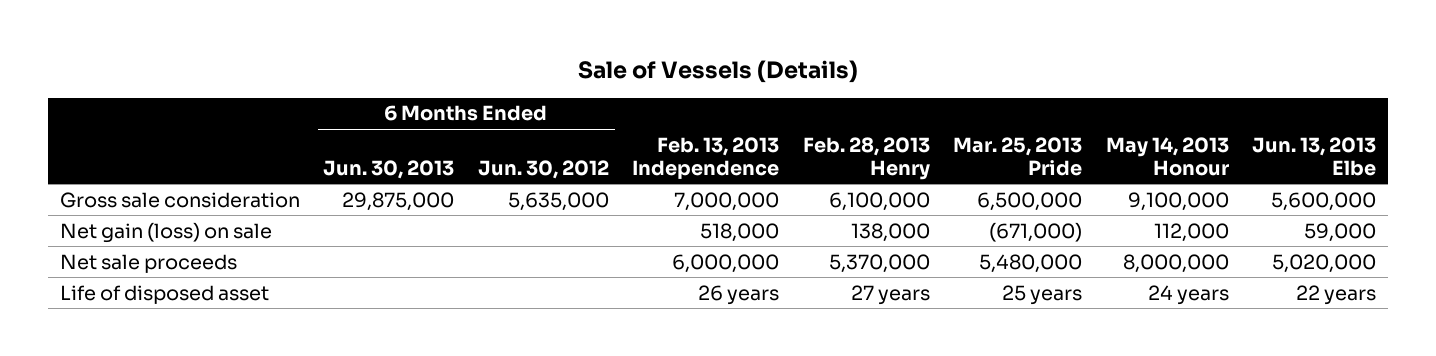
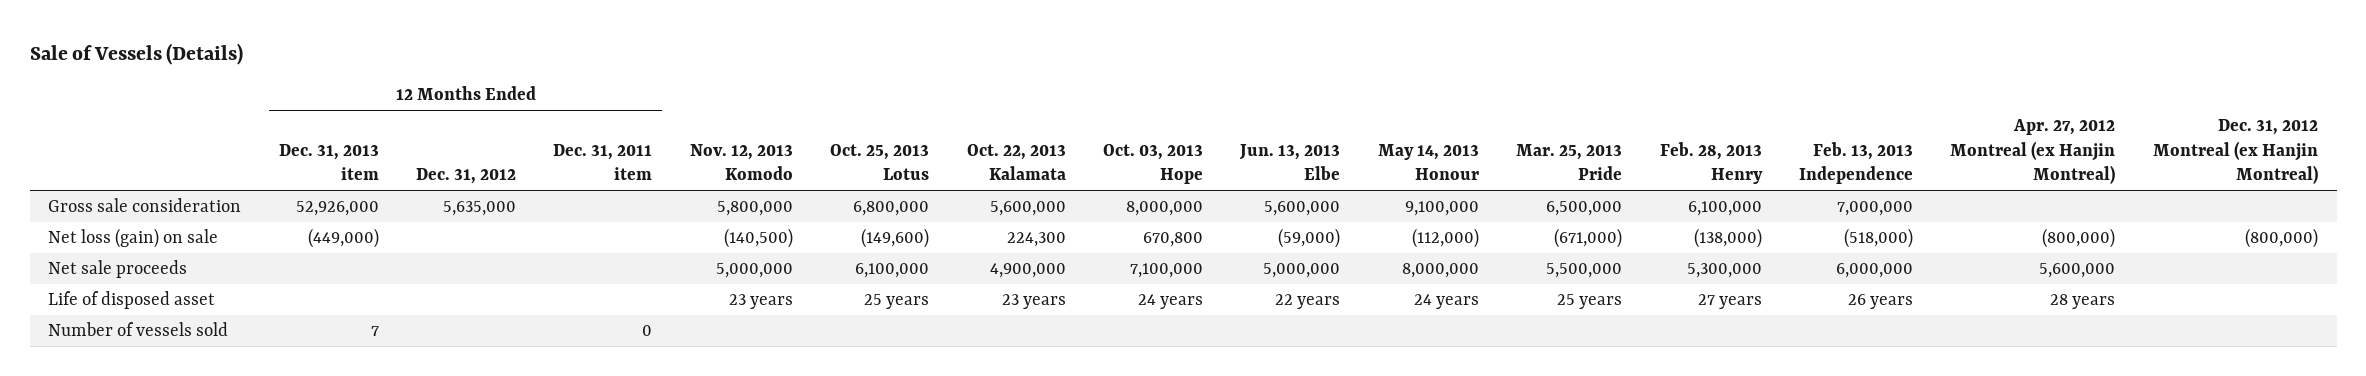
- | 6 Months Ended Jun. 30, 2013 | 6 Months Ended Jun. 30, 2012 | Feb. 13, 2013 Independence | Feb. 28, 2013 Henry | Mar. 25, 2013 Pride | May 14, 2013 Honour | Jun. 13, 2013 Elbe
+ | 12 Months Ended Dec. 31, 2013 item | 12 Months Ended Dec. 31, 2012 | 12 Months Ended Dec. 31, 2011 item | Nov. 12, 2013 Komodo | Oct. 25, 2013 Lotus | Oct. 22, 2013 Kalamata | Oct. 03, 2013 Hope | Jun. 13, 2013 Elbe | May 14, 2013 Honour | Mar. 25, 2013 Pride | Feb. 28, 2013 Henry | Feb. 13, 2013 Independence | Apr. 27, 2012 Montreal (ex Hanjin Montreal) | Dec. 31, 2012 Montreal (ex Hanjin Montreal)
- Net gain (loss) on sale | | | 518,000 | 138,000 | (671,000) | 112,000 | 59,000
- Net sale proceeds | | | 6,000,000 | 5,370,000 | 5,480,000 | 8,000,000 | 5,020,000
+ Net loss (gain) on sale | (449,000) | | | (140,500) | (149,600) | 224,300 | 670,800 | (59,000) | (112,000) | (671,000) | (138,000) | (518,000) | (800,000) | (800,000)
+ Net sale proceeds | | | | 5,000,000 | 6,100,000 | 4,900,000 | 7,100,000 | 5,000,000 | 8,000,000 | 5,500,000 | 5,300,000 | 6,000,000 | 5,600,000 |
+ Number of vessels sold | 7 | | 0 | | | | | | | | | | |

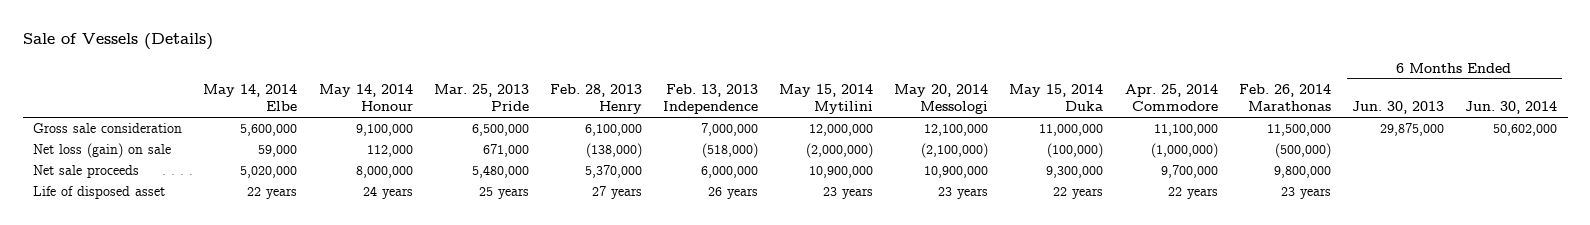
- | 12 Months Ended Dec. 31, 2013 item | 12 Months Ended Dec. 31, 2012 | 12 Months Ended Dec. 31, 2011 item | Nov. 12, 2013 Komodo | Oct. 25, 2013 Lotus | Oct. 22, 2013 Kalamata | Oct. 03, 2013 Hope | Jun. 13, 2013 Elbe | May 14, 2013 Honour | Mar. 25, 2013 Pride | Feb. 28, 2013 Henry | Feb. 13, 2013 Independence | Apr. 27, 2012 Montreal (ex Hanjin Montreal) | Dec. 31, 2012 Montreal (ex Hanjin Montreal)
+ | May 14, 2014 Elbe | May 14, 2014 Honour | Mar. 25, 2013 Pride | Feb. 28, 2013 Henry | Feb. 13, 2013 Independence | May 15, 2014 Mytilini | May 20, 2014 Messologi | May 15, 2014 Duka | Apr. 25, 2014 Commodore | Feb. 26, 2014 Marathonas | 6 Months Ended Jun. 30, 2013 | 6 Months Ended Jun. 30, 2014
- Net loss (gain) on sale | (449,000) | | | (140,500) | (149,600) | 224,300 | 670,800 | (59,000) | (112,000) | (671,000) | (138,000) | (518,000) | (800,000) | (800,000)
- Net sale proceeds | | | | 5,000,000 | 6,100,000 | 4,900,000 | 7,100,000 | 5,000,000 | 8,000,000 | 5,500,000 | 5,300,000 | 6,000,000 | 5,600,000 |
+ Net loss (gain) on sale | 59,000 | 112,000 | 671,000 | (138,000) | (518,000) | (2,000,000) | (2,100,000) | (100,000) | (1,000,000) | (500,000) | |
+ Net sale proceeds | 5,020,000 | 8,000,000 | 5,480,000 | 5,370,000 | 6,000,000 | 10,900,000 | 10,900,000 | 9,300,000 | 9,700,000 | 9,800,000 | |
- Number of vessels sold | 7 | | 0 | | | | | | | | | | |

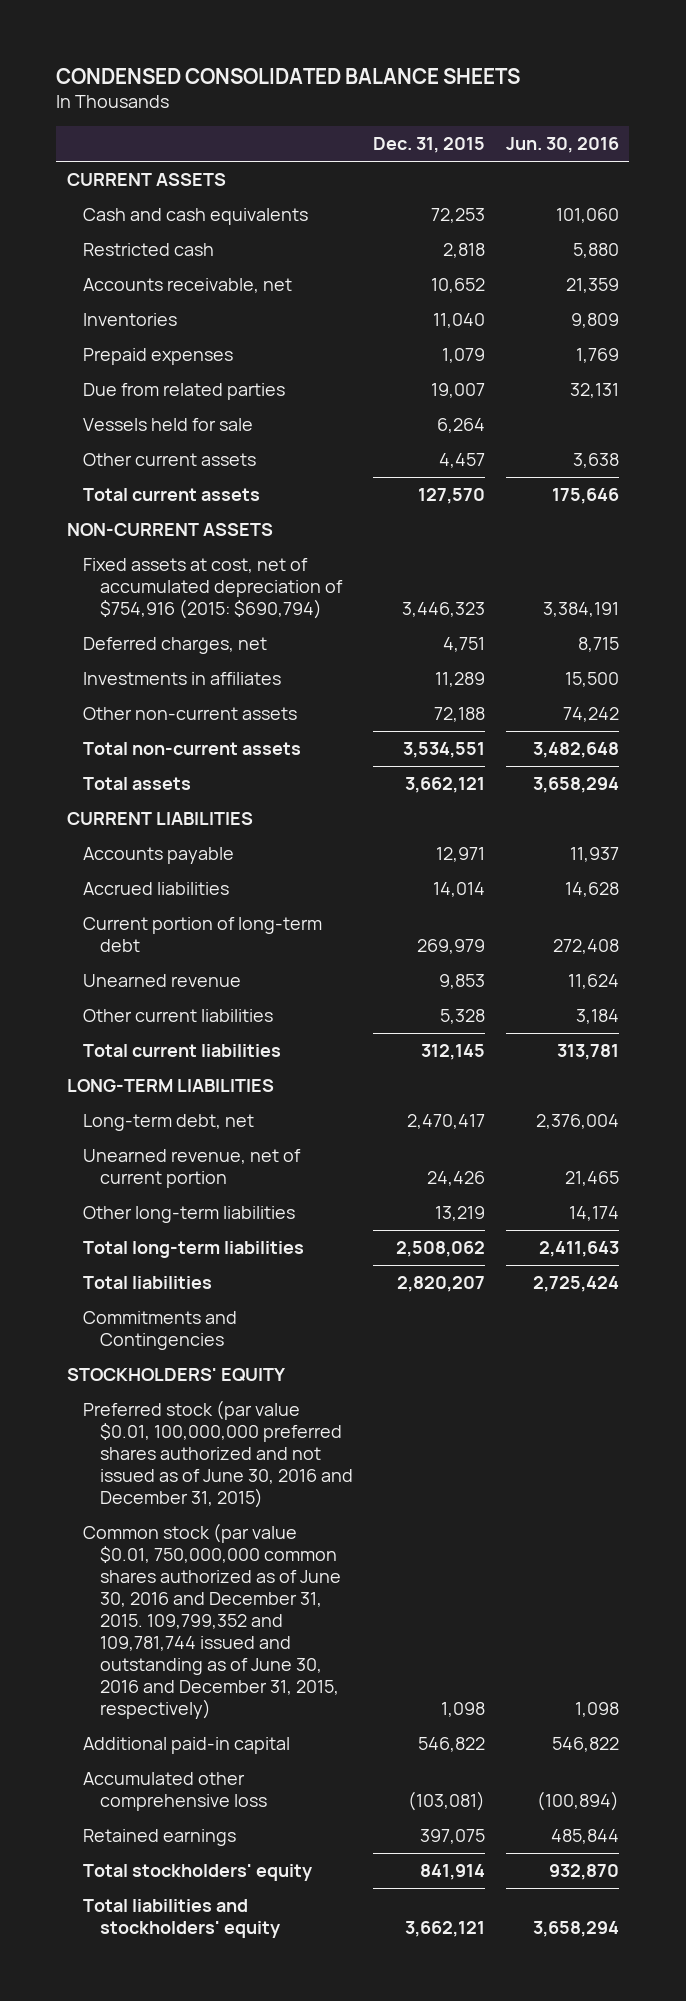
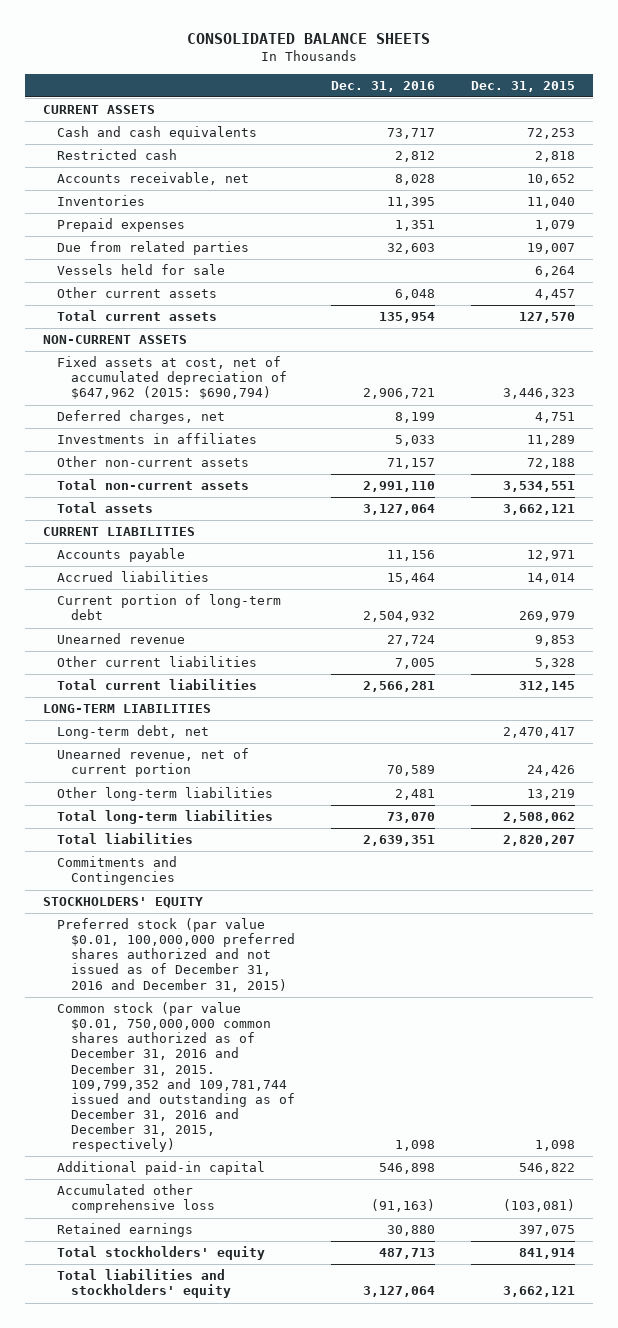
- CONDENSED CONSOLIDATED BALANCE SHEETS
+ CONSOLIDATED BALANCE SHEETS
- | Dec. 31, 2015 | Jun. 30, 2016
+ | Dec. 31, 2016 | Dec. 31, 2015
- Fixed assets at cost, net of accumulated depreciation of $754,916 (2015: $690,794) | 3,446,323 | 3,384,191
+ Fixed assets at cost, net of accumulated depreciation of $647,962 (2015: $690,794) | 2,906,721 | 3,446,323
- Preferred stock (par value $0.01, 100,000,000 preferred shares authorized and not issued as of June 30, 2016 and December 31, 2015)
- Common stock (par value $0.01, 750,000,000 common shares authorized as of June 30, 2016 and December 31, 2015. 109,799,352 and 109,781,744 issued and outstanding as of June 30, 2016 and December 31, 2015, respectively) | 1,098 | 1,098
+ Preferred stock (par value $0.01, 100,000,000 preferred shares authorized and not issued as of December 31, 2016 and December 31, 2015)
+ Common stock (par value $0.01, 750,000,000 common shares authorized as of December 31, 2016 and December 31, 2015. 109,799,352 and 109,781,744 issued and outstanding as of December 31, 2016 and December 31, 2015, respectively) | 1,098 | 1,098

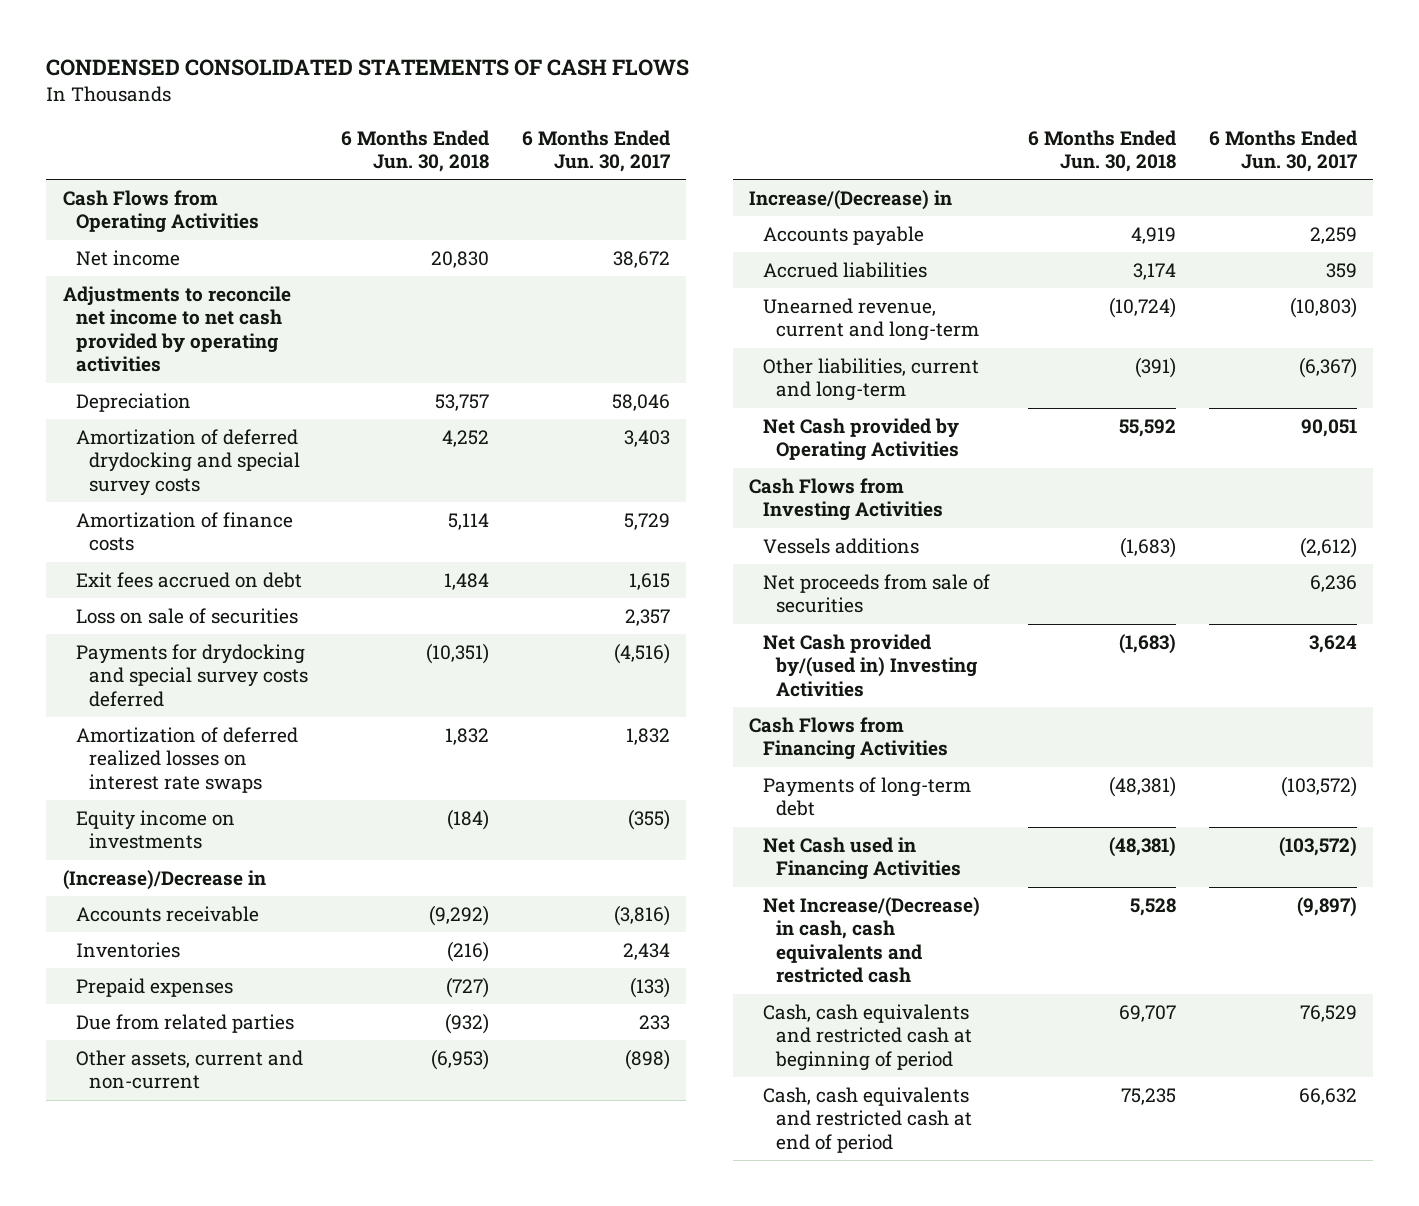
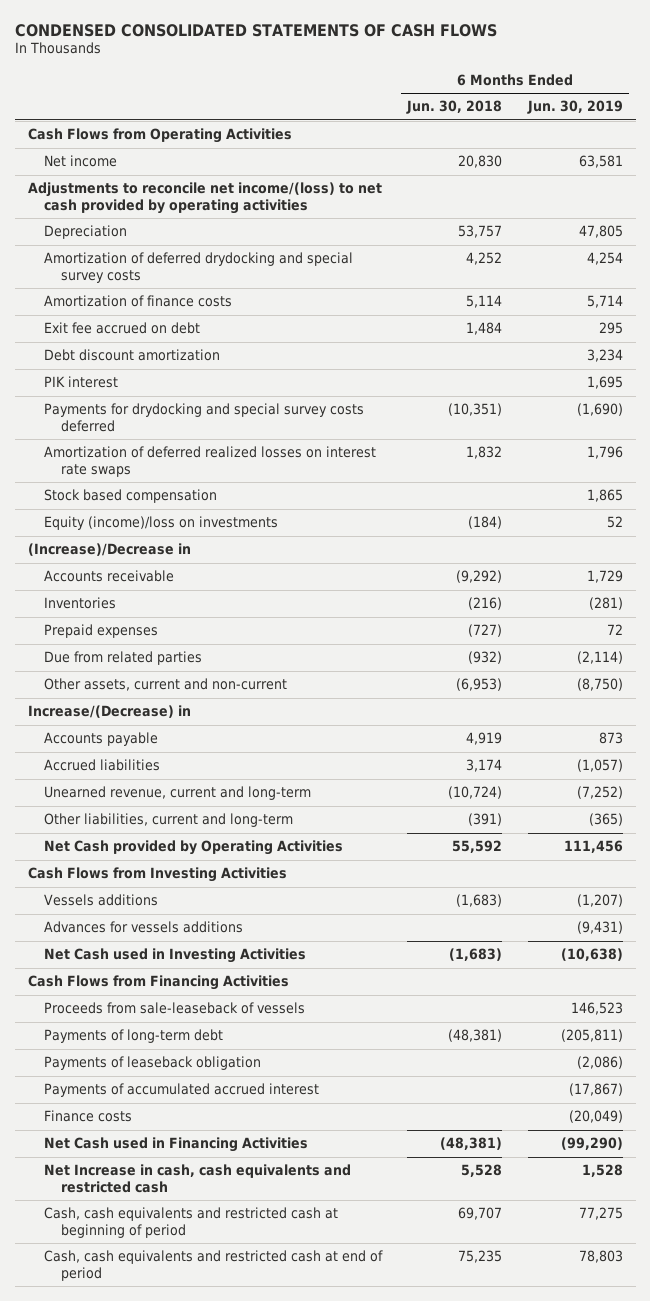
- | 6 Months Ended Jun. 30, 2018 | 6 Months Ended Jun. 30, 2017
+ | 6 Months Ended Jun. 30, 2018 | 6 Months Ended Jun. 30, 2019
- Adjustments to reconcile net income to net cash provided by operating activities
+ Adjustments to reconcile net income/(loss) to net cash provided by operating activities
- Exit fees accrued on debt | 1,484 | 1,615
- Loss on sale of securities | | 2,357
+ Exit fee accrued on debt | 1,484 | 295
+ Debt discount amortization | | 3,234
+ PIK interest | | 1,695
- Equity income on investments | (184) | (355)
+ Stock based compensation | | 1,865
+ Equity (income)/loss on investments | (184) | 52
- Net proceeds from sale of securities | | 6,236
- Net Cash provided by/(used in) Investing Activities | (1,683) | 3,624
+ Advances for vessels additions | | (9,431)
+ Net Cash used in Investing Activities | (1,683) | (10,638)
+ Proceeds from sale-leaseback of vessels | | 146,523
+ Payments of leaseback obligation | | (2,086)
+ Payments of accumulated accrued interest | | (17,867)
+ Finance costs | | (20,049)
- Net Increase/(Decrease) in cash, cash equivalents and restricted cash | 5,528 | (9,897)
+ Net Increase in cash, cash equivalents and restricted cash | 5,528 | 1,528

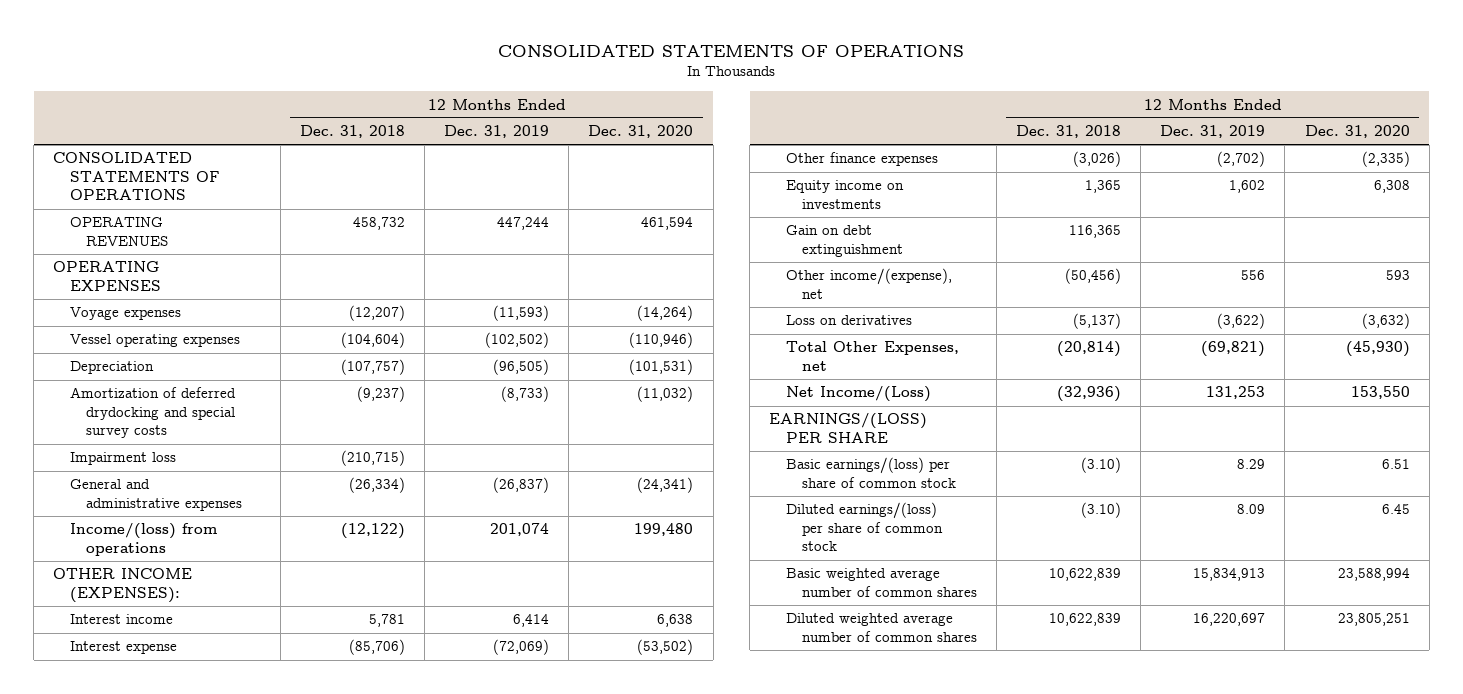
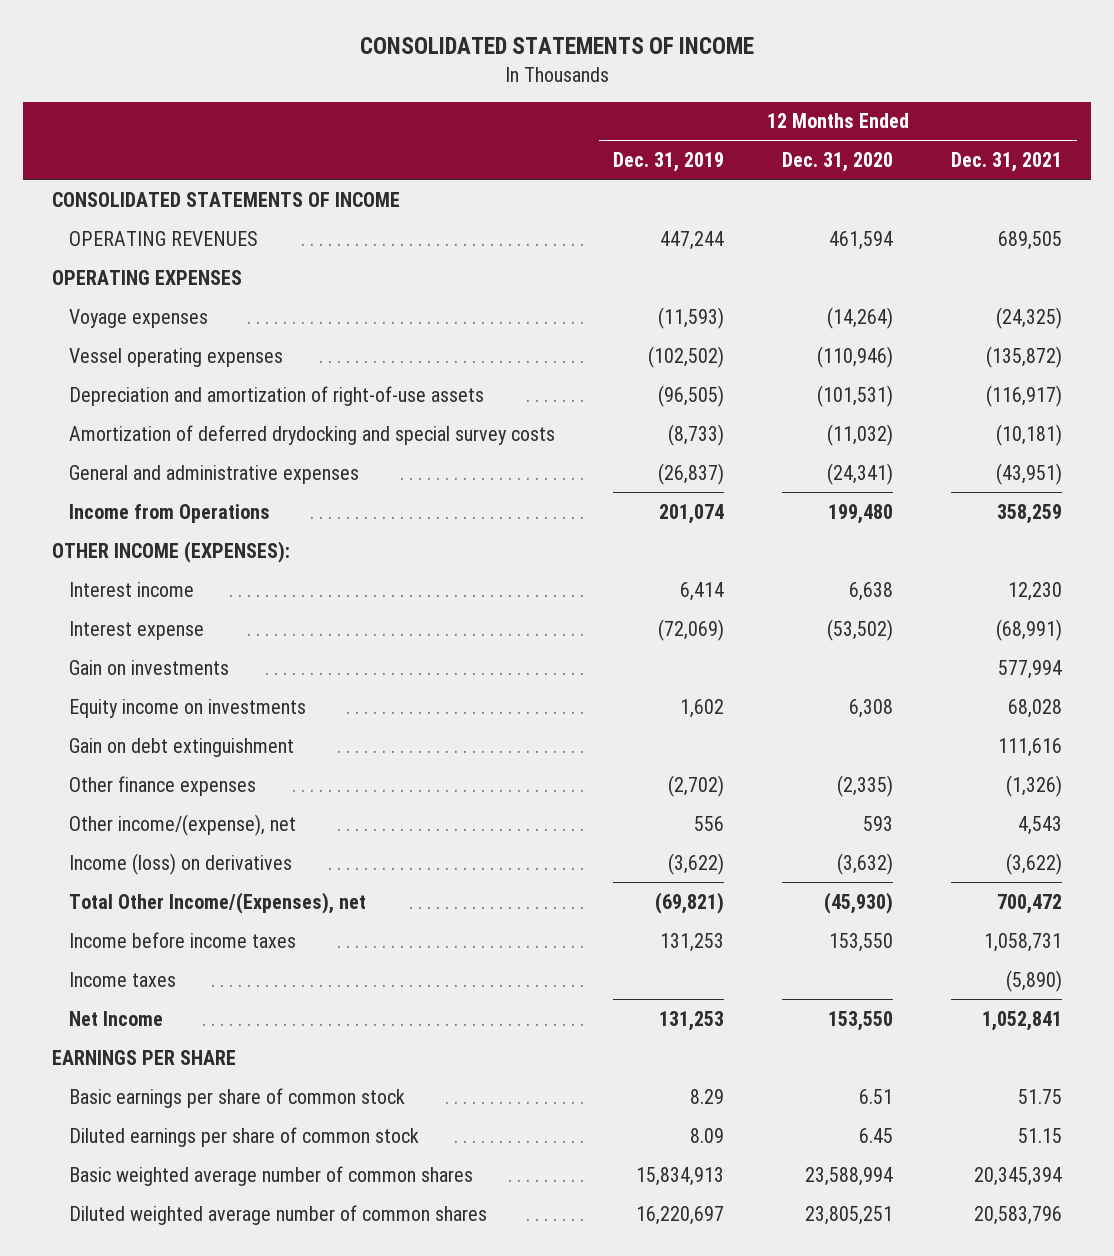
- CONSOLIDATED STATEMENTS OF OPERATIONS
+ CONSOLIDATED STATEMENTS OF INCOME
- | 12 Months Ended Dec. 31, 2018 | 12 Months Ended Dec. 31, 2019 | 12 Months Ended Dec. 31, 2020
+ | 12 Months Ended Dec. 31, 2019 | 12 Months Ended Dec. 31, 2020 | 12 Months Ended Dec. 31, 2021
- CONSOLIDATED STATEMENTS OF OPERATIONS
+ CONSOLIDATED STATEMENTS OF INCOME
- Depreciation | (107,757) | (96,505) | (101,531)
+ Depreciation and amortization of right-of-use assets | (96,505) | (101,531) | (116,917)
- Impairment loss | (210,715) | |
- Income/(loss) from operations | (12,122) | 201,074 | 199,480
+ Income from Operations | 201,074 | 199,480 | 358,259
+ Gain on investments | | | 577,994
moved down: Other finance expenses | (2,702) | (2,335) | (1,326)
- Loss on derivatives | (5,137) | (3,622) | (3,632)
- Total Other Expenses, net | (20,814) | (69,821) | (45,930)
- Net Income/(Loss) | (32,936) | 131,253 | 153,550
- EARNINGS/(LOSS) PER SHARE
- Basic earnings/(loss) per share of common stock | (3.10) | 8.29 | 6.51
- Diluted earnings/(loss) per share of common stock | (3.10) | 8.09 | 6.45
+ Income (loss) on derivatives | (3,622) | (3,632) | (3,622)
+ Total Other Income/(Expenses), net | (69,821) | (45,930) | 700,472
+ Income before income taxes | 131,253 | 153,550 | 1,058,731
+ Income taxes | | | (5,890)
+ Net Income | 131,253 | 153,550 | 1,052,841
+ EARNINGS PER SHARE
+ Basic earnings per share of common stock | 8.29 | 6.51 | 51.75
+ Diluted earnings per share of common stock | 8.09 | 6.45 | 51.15

